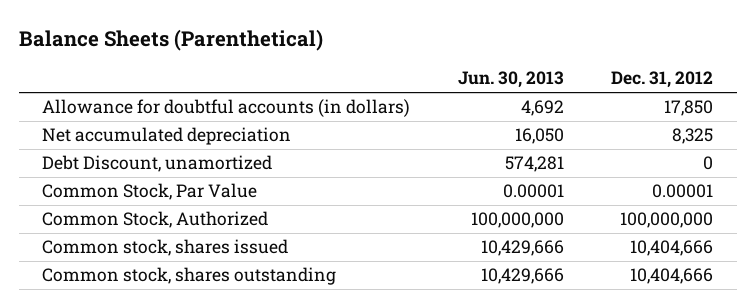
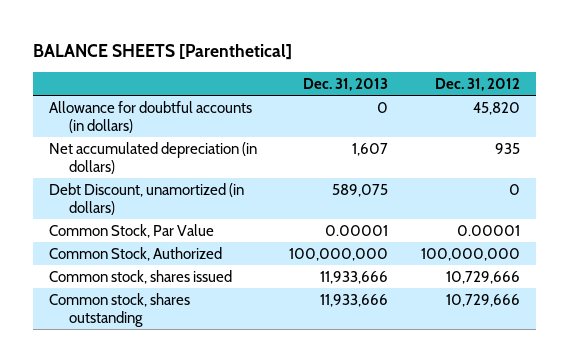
- Balance Sheets (Parenthetical)
+ BALANCE SHEETS [Parenthetical]
- | Jun. 30, 2013 | Dec. 31, 2012
+ | Dec. 31, 2013 | Dec. 31, 2012
- Allowance for doubtful accounts (in dollars) | 4,692 | 17,850
- Net accumulated depreciation | 16,050 | 8,325
- Debt Discount, unamortized | 574,281 | 0
+ Allowance for doubtful accounts (in dollars) | 0 | 45,820
+ Net accumulated depreciation (in dollars) | 1,607 | 935
+ Debt Discount, unamortized (in dollars) | 589,075 | 0
- Common stock, shares issued | 10,429,666 | 10,404,666
- Common stock, shares outstanding | 10,429,666 | 10,404,666
+ Common stock, shares issued | 11,933,666 | 10,729,666
+ Common stock, shares outstanding | 11,933,666 | 10,729,666

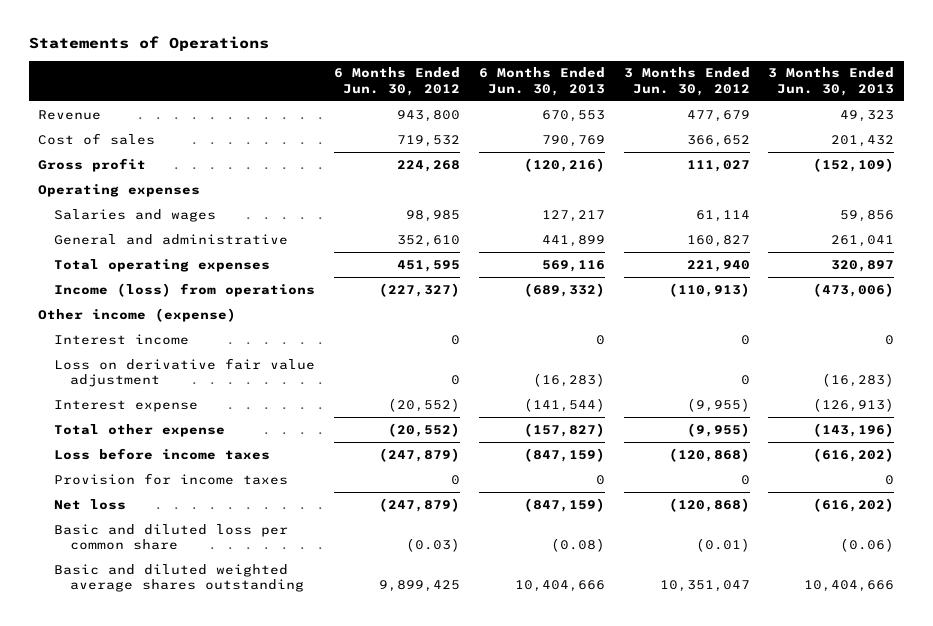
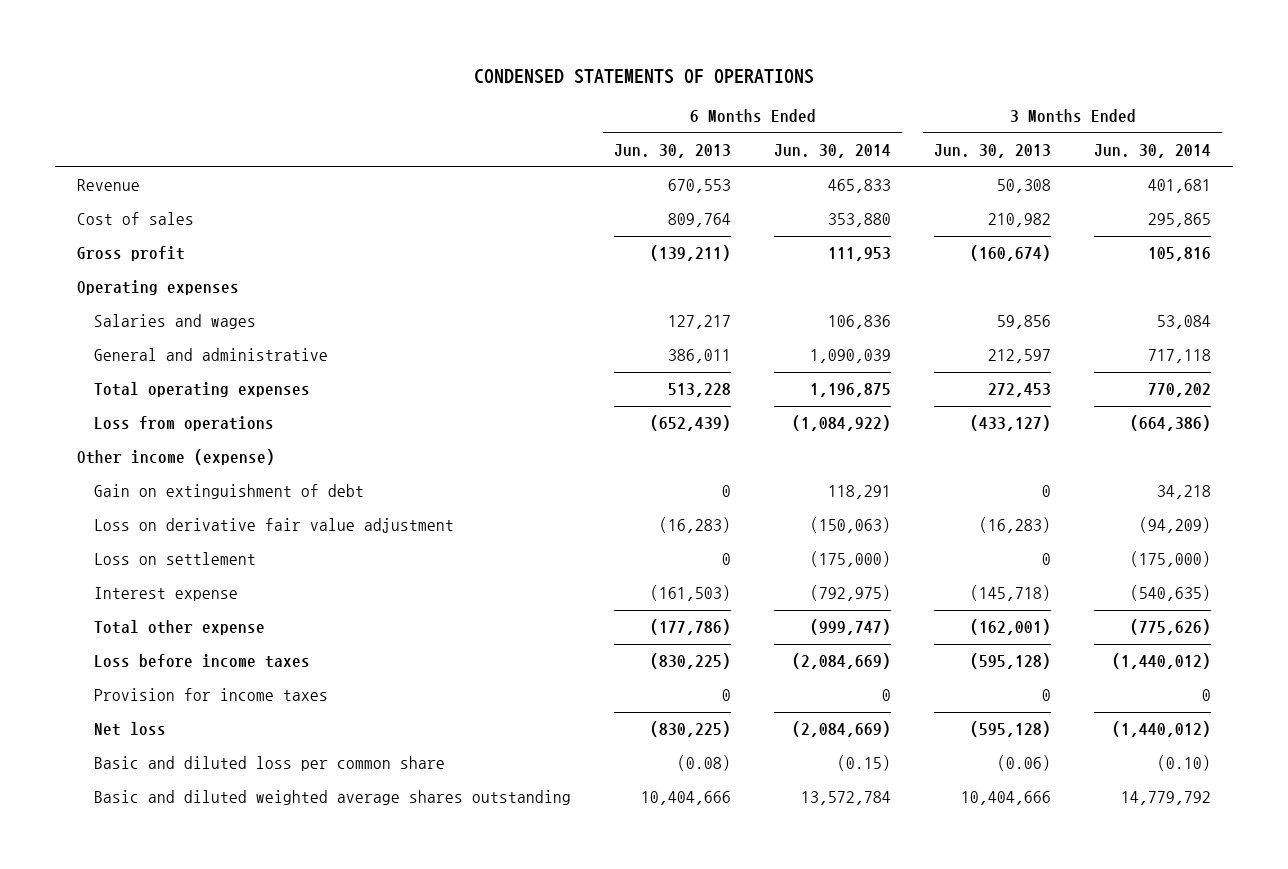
- Statements of Operations
+ CONDENSED STATEMENTS OF OPERATIONS
- | 6 Months Ended Jun. 30, 2012 | 6 Months Ended Jun. 30, 2013 | 3 Months Ended Jun. 30, 2012 | 3 Months Ended Jun. 30, 2013
+ | 6 Months Ended Jun. 30, 2013 | 6 Months Ended Jun. 30, 2014 | 3 Months Ended Jun. 30, 2013 | 3 Months Ended Jun. 30, 2014
- Revenue | 943,800 | 670,553 | 477,679 | 49,323
- Cost of sales | 719,532 | 790,769 | 366,652 | 201,432
- Gross profit | 224,268 | (120,216) | 111,027 | (152,109)
+ Revenue | 670,553 | 465,833 | 50,308 | 401,681
+ Cost of sales | 809,764 | 353,880 | 210,982 | 295,865
+ Gross profit | (139,211) | 111,953 | (160,674) | 105,816
- General and administrative | 352,610 | 441,899 | 160,827 | 261,041
- Total operating expenses | 451,595 | 569,116 | 221,940 | 320,897
- Income (loss) from operations | (227,327) | (689,332) | (110,913) | (473,006)
+ General and administrative | 386,011 | 1,090,039 | 212,597 | 717,118
+ Total operating expenses | 513,228 | 1,196,875 | 272,453 | 770,202
+ Loss from operations | (652,439) | (1,084,922) | (433,127) | (664,386)
- Interest income | 0 | 0 | 0 | 0
+ Gain on extinguishment of debt | 0 | 118,291 | 0 | 34,218
- Interest expense | (20,552) | (141,544) | (9,955) | (126,913)
- Total other expense | (20,552) | (157,827) | (9,955) | (143,196)
- Loss before income taxes | (247,879) | (847,159) | (120,868) | (616,202)
+ Loss on settlement | 0 | (175,000) | 0 | (175,000)
+ Interest expense | (161,503) | (792,975) | (145,718) | (540,635)
+ Total other expense | (177,786) | (999,747) | (162,001) | (775,626)
+ Loss before income taxes | (830,225) | (2,084,669) | (595,128) | (1,440,012)
- Net loss | (247,879) | (847,159) | (120,868) | (616,202)
+ Net loss | (830,225) | (2,084,669) | (595,128) | (1,440,012)

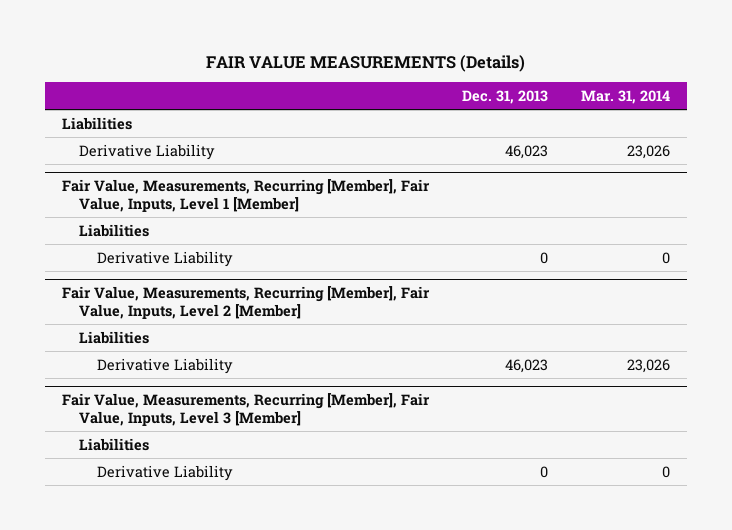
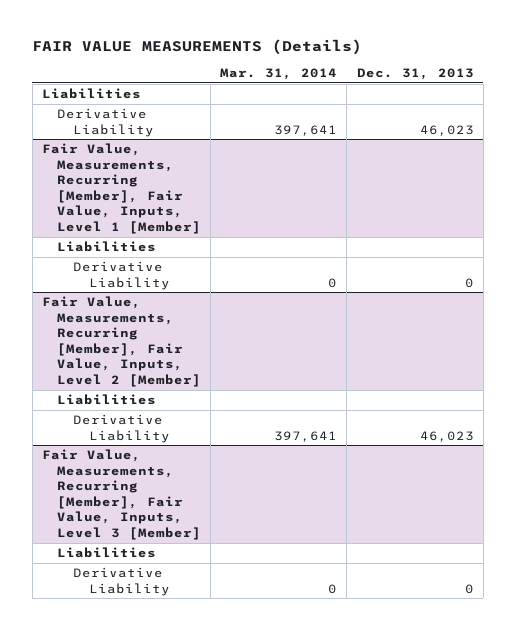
- | Dec. 31, 2013 | Mar. 31, 2014
+ | Mar. 31, 2014 | Dec. 31, 2013
- Derivative Liability | 46,023 | 23,026
+ Derivative Liability | 397,641 | 46,023
@ Fair Value, Measurements, Recurring [Member], Fair Value, Inputs, Level 2 [Member]
- Derivative Liability | 46,023 | 23,026
+ Derivative Liability | 397,641 | 46,023

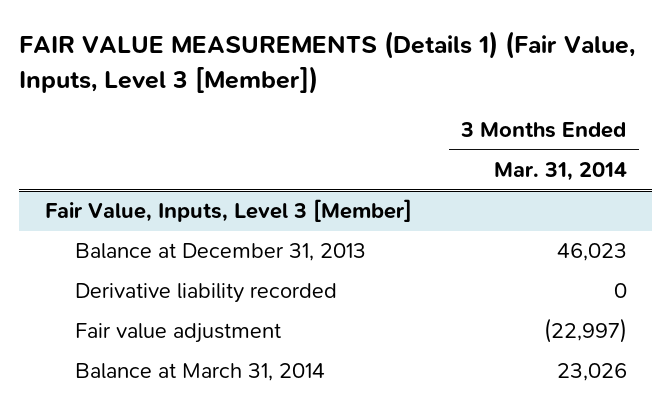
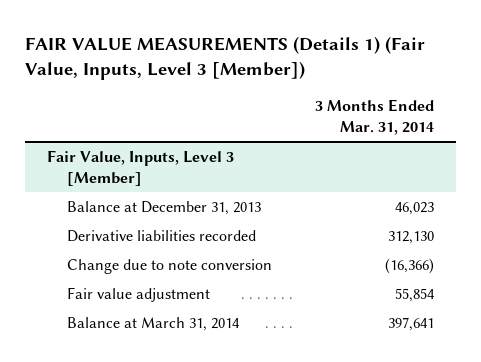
@ Fair Value, Inputs, Level 3 [Member]
- Derivative liability recorded | 0
- Fair value adjustment | (22,997)
- Balance at March 31, 2014 | 23,026
+ Derivative liabilities recorded | 312,130
+ Change due to note conversion | (16,366)
+ Fair value adjustment | 55,854
+ Balance at March 31, 2014 | 397,641

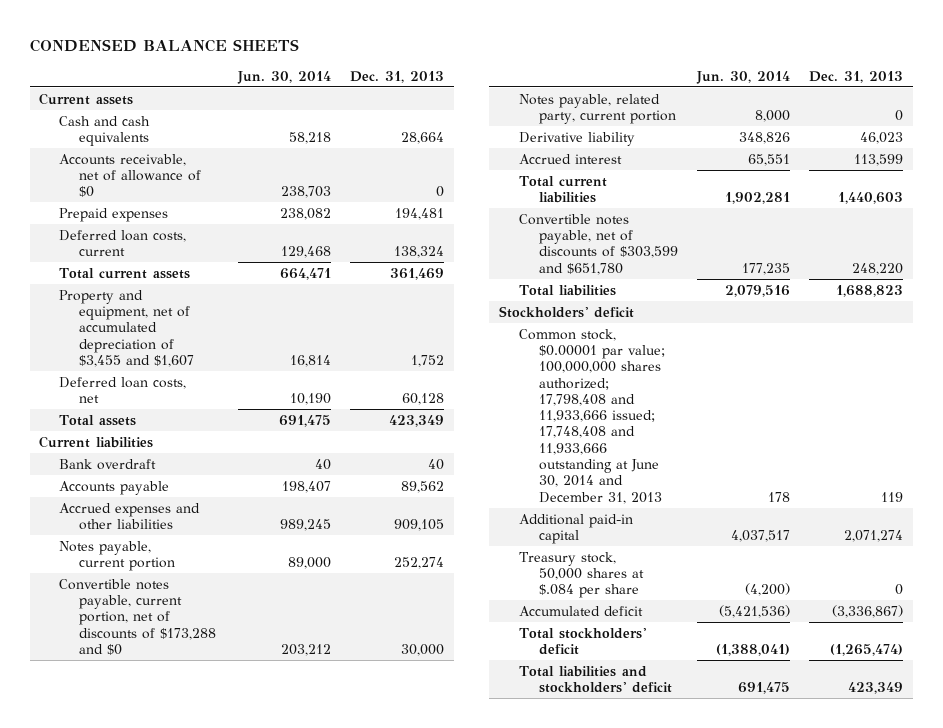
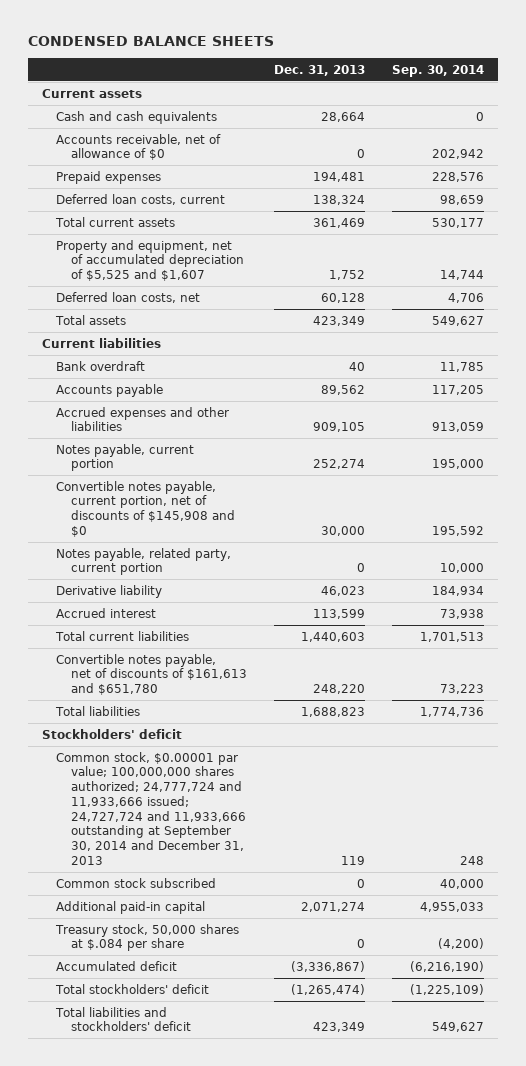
- | Jun. 30, 2014 | Dec. 31, 2013
+ | Dec. 31, 2013 | Sep. 30, 2014
- Property and equipment, net of accumulated depreciation of $3,455 and $1,607 | 16,814 | 1,752
+ Property and equipment, net of accumulated depreciation of $5,525 and $1,607 | 1,752 | 14,744
- Convertible notes payable, current portion, net of discounts of $173,288 and $0 | 203,212 | 30,000
+ Convertible notes payable, current portion, net of discounts of $145,908 and $0 | 30,000 | 195,592
- Convertible notes payable, net of discounts of $303,599 and $651,780 | 177,235 | 248,220
+ Convertible notes payable, net of discounts of $161,613 and $651,780 | 248,220 | 73,223
- Common stock, $0.00001 par value; 100,000,000 shares authorized; 17,798,408 and 11,933,666 issued; 17,748,408 and 11,933,666 outstanding at June 30, 2014 and December 31, 2013 | 178 | 119
+ Common stock, $0.00001 par value; 100,000,000 shares authorized; 24,777,724 and 11,933,666 issued; 24,727,724 and 11,933,666 outstanding at September 30, 2014 and December 31, 2013 | 119 | 248
+ Common stock subscribed | 0 | 40,000

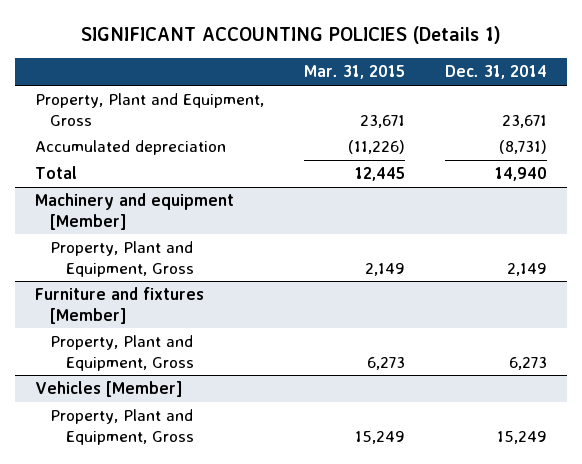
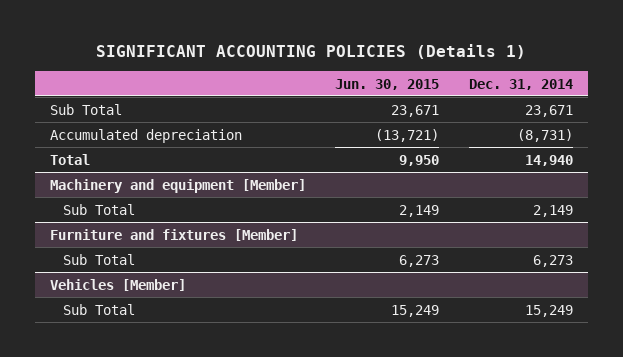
- | Mar. 31, 2015 | Dec. 31, 2014
+ | Jun. 30, 2015 | Dec. 31, 2014
- Property, Plant and Equipment, Gross | 23,671 | 23,671
+ Sub Total | 23,671 | 23,671
@ Machinery and equipment [Member]
- Property, Plant and Equipment, Gross | 2,149 | 2,149
+ Sub Total | 2,149 | 2,149
@ Furniture and fixtures [Member]
- Property, Plant and Equipment, Gross | 6,273 | 6,273
+ Sub Total | 6,273 | 6,273
@ Vehicles [Member]
- Property, Plant and Equipment, Gross | 15,249 | 15,249
+ Sub Total | 15,249 | 15,249

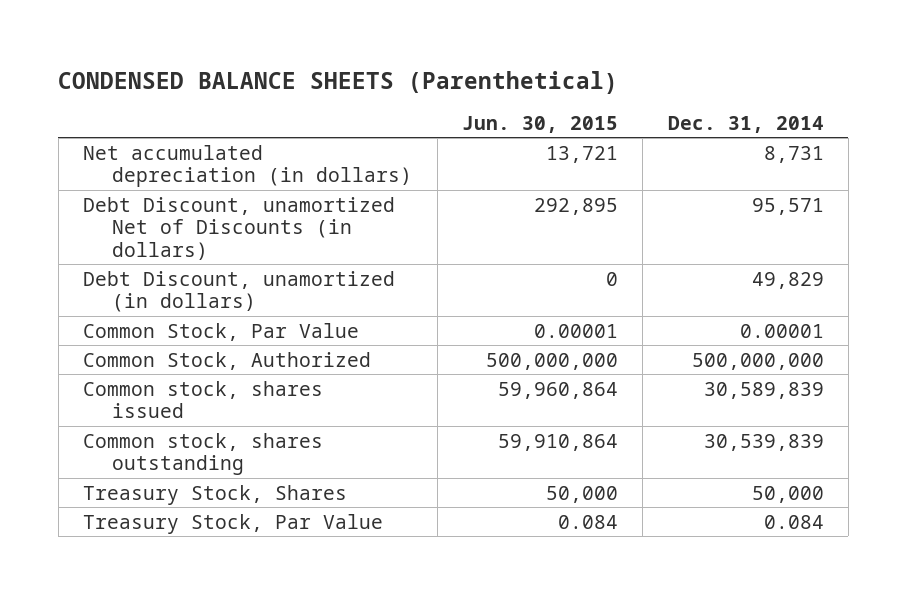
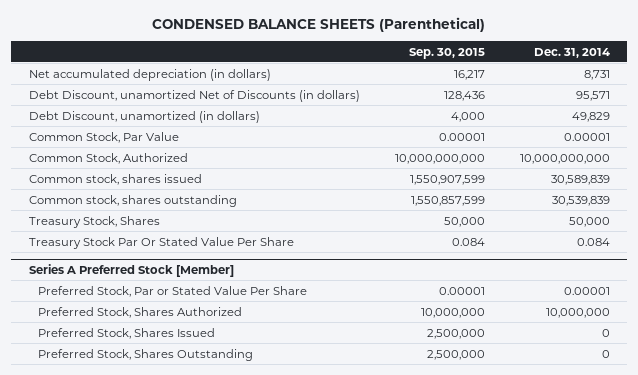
- | Jun. 30, 2015 | Dec. 31, 2014
+ | Sep. 30, 2015 | Dec. 31, 2014
- Common Stock, Authorized | 500,000,000 | 500,000,000
+ Common Stock, Authorized | 10,000,000,000 | 10,000,000,000
- Treasury Stock, Par Value | 0.084 | 0.084
+ Treasury Stock Par Or Stated Value Per Share | 0.084 | 0.084
+ Series A Preferred Stock [Member]
+ Preferred Stock, Par or Stated Value Per Share | 0.00001 | 0.00001
+ Preferred Stock, Shares Authorized | 10,000,000 | 10,000,000
+ Preferred Stock, Shares Issued | 2,500,000 | 0
+ Preferred Stock, Shares Outstanding | 2,500,000 | 0

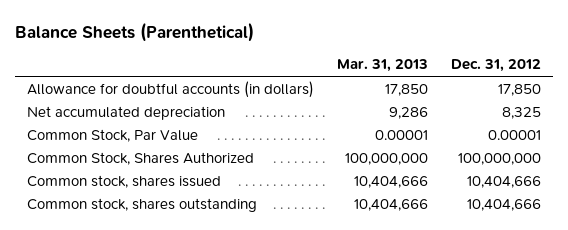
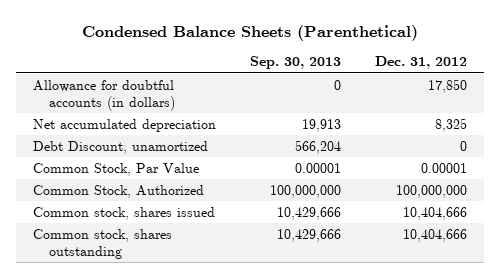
- Balance Sheets (Parenthetical)
+ Condensed Balance Sheets (Parenthetical)
- | Mar. 31, 2013 | Dec. 31, 2012
+ | Sep. 30, 2013 | Dec. 31, 2012
+ Debt Discount, unamortized | 566,204 | 0
- Common Stock, Shares Authorized | 100,000,000 | 100,000,000
+ Common Stock, Authorized | 100,000,000 | 100,000,000

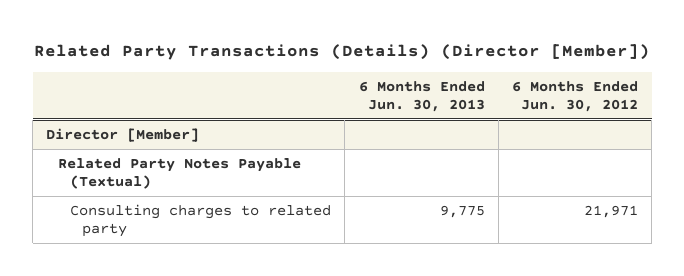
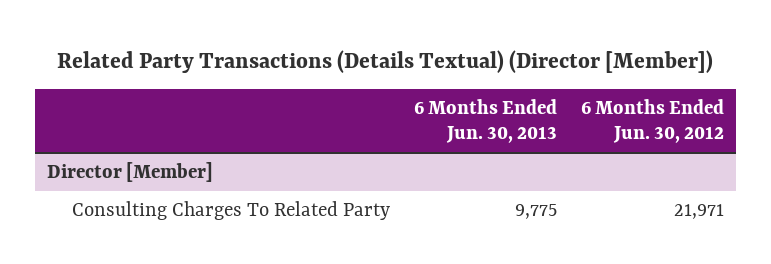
- Related Party Transactions (Details) (Director [Member])
+ Related Party Transactions (Details Textual) (Director [Member])
@ Director [Member]
- Related Party Notes Payable (Textual)
- Consulting charges to related party | 9,775 | 21,971
+ Consulting Charges To Related Party | 9,775 | 21,971

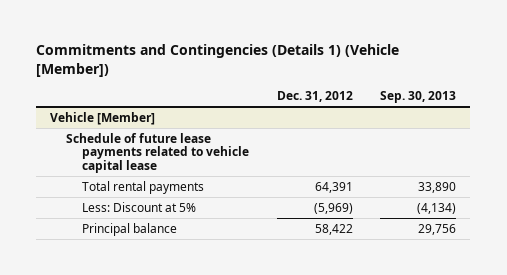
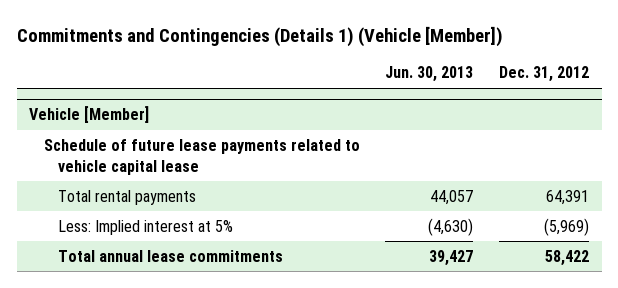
- | Dec. 31, 2012 | Sep. 30, 2013
+ | Jun. 30, 2013 | Dec. 31, 2012
@ Vehicle [Member]
- Less: Discount at 5% | (5,969) | (4,134)
- Principal balance | 58,422 | 29,756
+ Less: Implied interest at 5% | (4,630) | (5,969)
+ Total annual lease commitments | 39,427 | 58,422

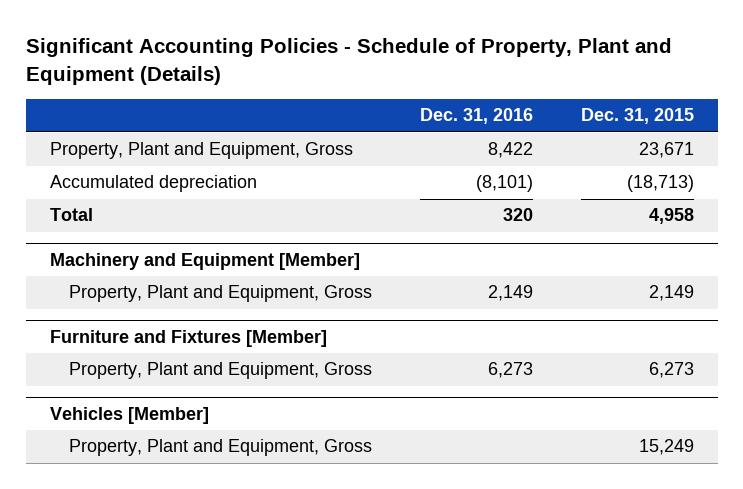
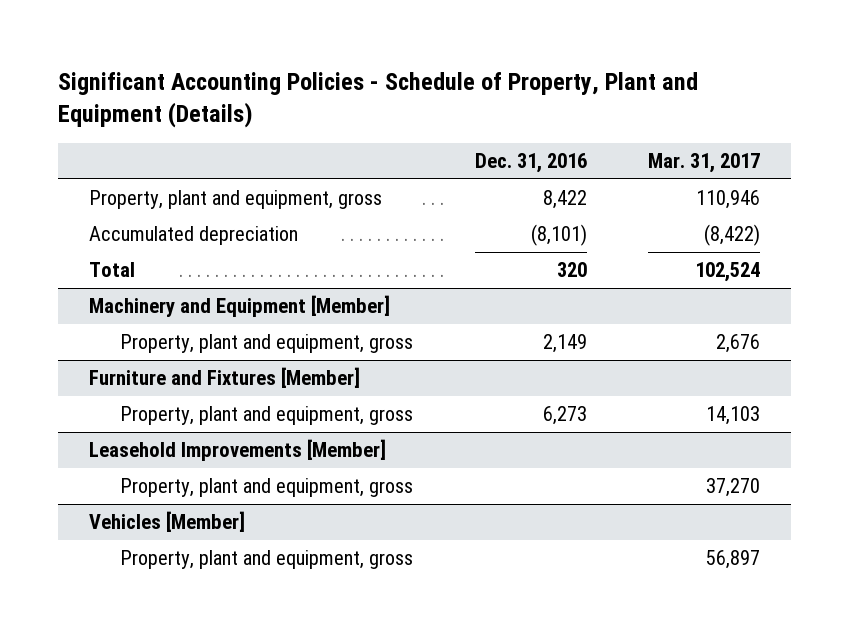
- | Dec. 31, 2016 | Dec. 31, 2015
+ | Dec. 31, 2016 | Mar. 31, 2017
- Property, Plant and Equipment, Gross | 8,422 | 23,671
+ Property, plant and equipment, gross | 8,422 | 110,946
@ Machinery and Equipment [Member]
- Property, Plant and Equipment, Gross | 2,149 | 2,149
+ Property, plant and equipment, gross | 2,149 | 2,676
@ Furniture and Fixtures [Member]
- Property, Plant and Equipment, Gross | 6,273 | 6,273
+ Property, plant and equipment, gross | 6,273 | 14,103
+ Leasehold Improvements [Member]
+ Property, plant and equipment, gross | | 37,270
@ Vehicles [Member]
- Property, Plant and Equipment, Gross | | 15,249
+ Property, plant and equipment, gross | | 56,897

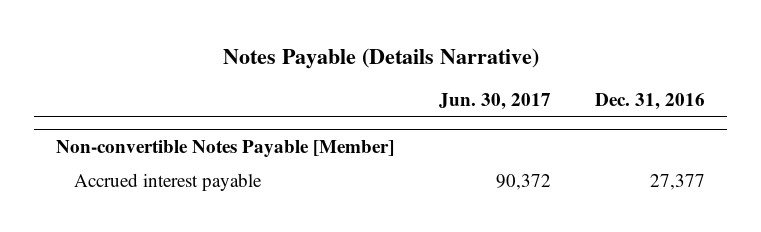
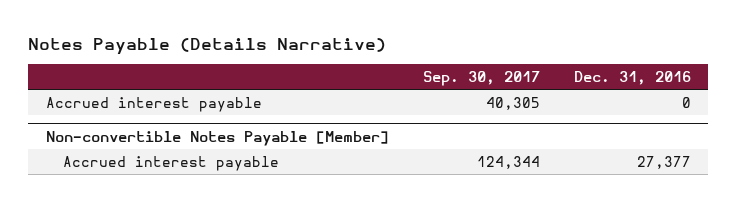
- | Jun. 30, 2017 | Dec. 31, 2016
+ | Sep. 30, 2017 | Dec. 31, 2016
+ Accrued interest payable | 40,305 | 0

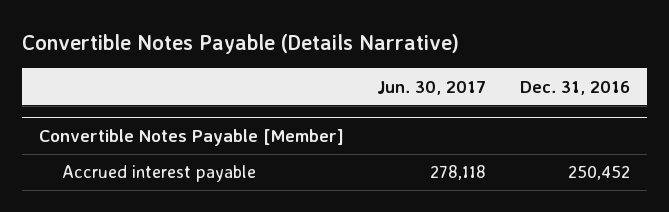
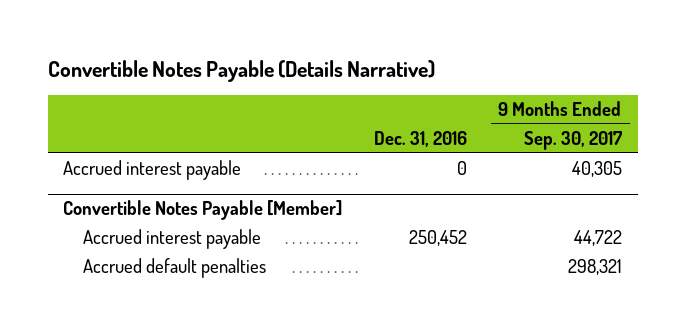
- | Jun. 30, 2017 | Dec. 31, 2016
+ | Dec. 31, 2016 | 9 Months Ended Sep. 30, 2017
+ Accrued interest payable | 0 | 40,305
@ Convertible Notes Payable [Member]
+ Accrued default penalties | | 298,321

